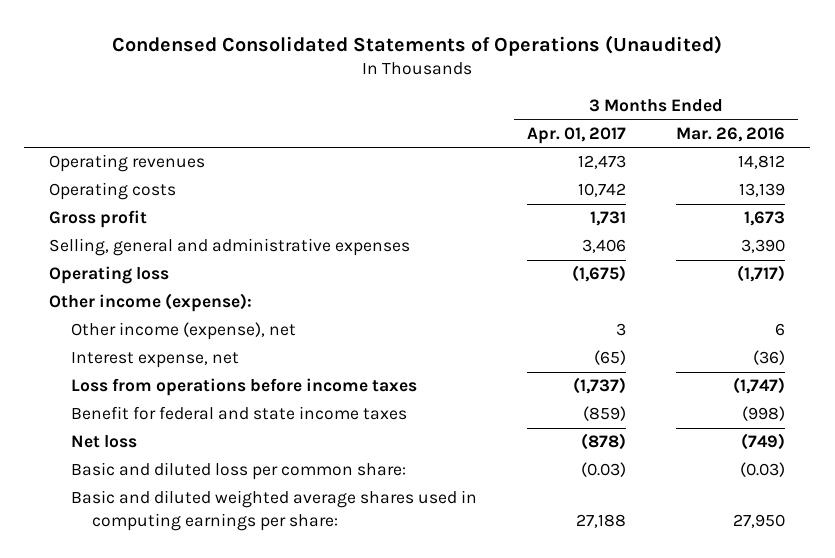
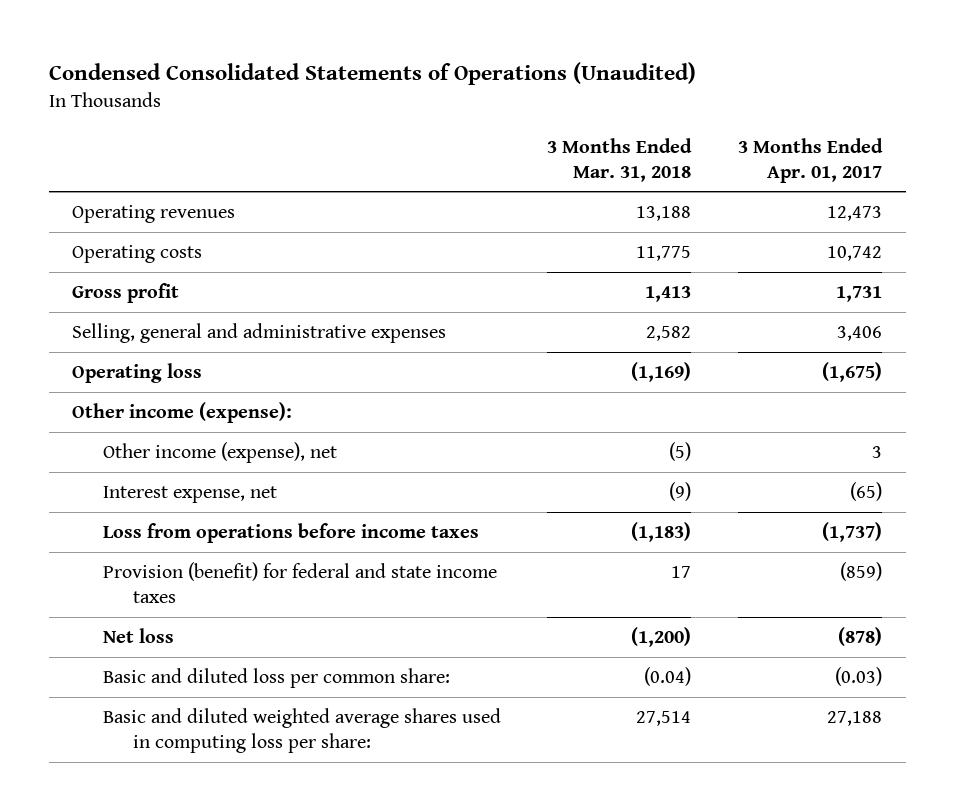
- | 3 Months Ended Apr. 01, 2017 | 3 Months Ended Mar. 26, 2016
+ | 3 Months Ended Mar. 31, 2018 | 3 Months Ended Apr. 01, 2017
- Benefit for federal and state income taxes | (859) | (998)
+ Provision (benefit) for federal and state income taxes | 17 | (859)
- Basic and diluted weighted average shares used in computing earnings per share: | 27,188 | 27,950
+ Basic and diluted weighted average shares used in computing loss per share: | 27,514 | 27,188

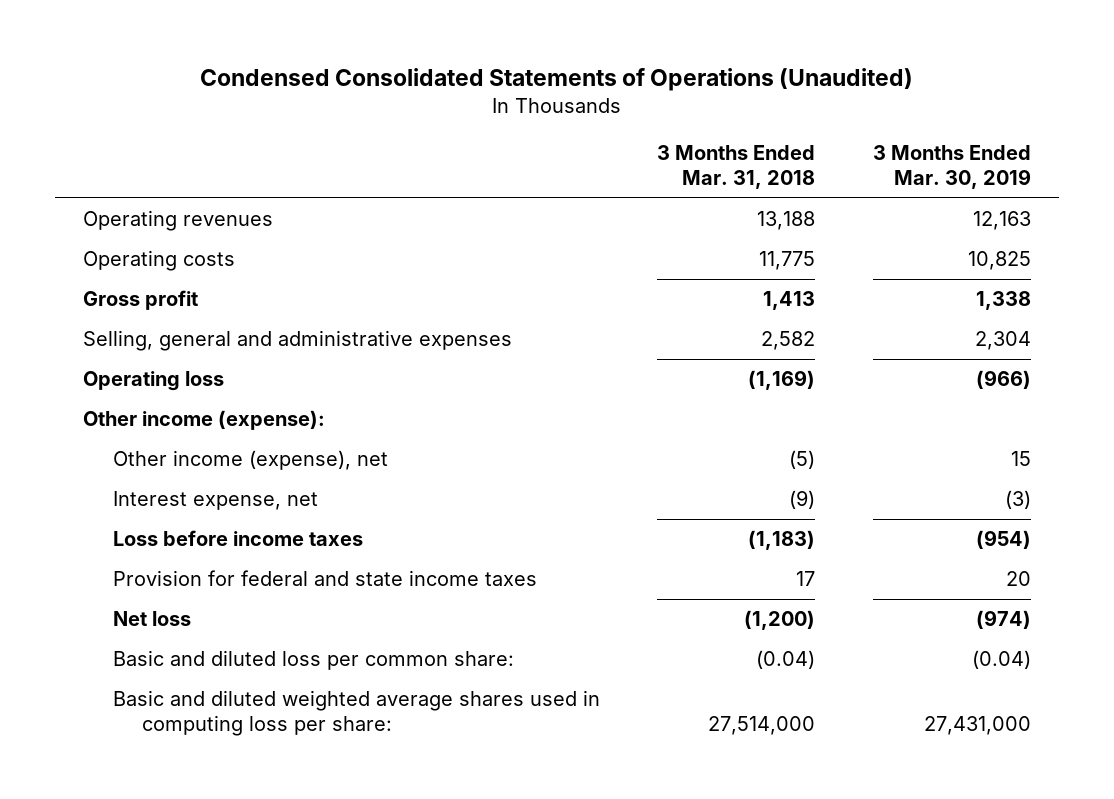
- | 3 Months Ended Mar. 31, 2018 | 3 Months Ended Apr. 01, 2017
+ | 3 Months Ended Mar. 31, 2018 | 3 Months Ended Mar. 30, 2019
- Loss from operations before income taxes | (1,183) | (1,737)
- Provision (benefit) for federal and state income taxes | 17 | (859)
+ Loss before income taxes | (1,183) | (954)
+ Provision for federal and state income taxes | 17 | 20
- Basic and diluted weighted average shares used in computing loss per share: | 27,514 | 27,188
+ Basic and diluted weighted average shares used in computing loss per share: | 27,514,000 | 27,431,000

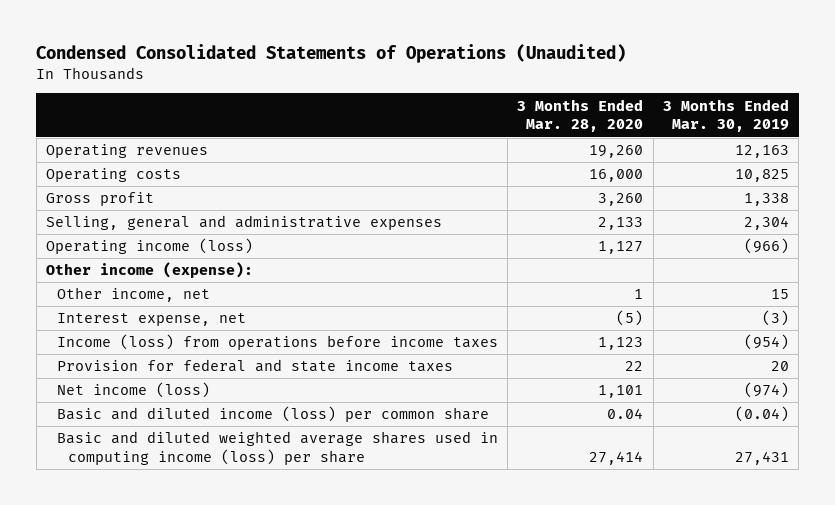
- | 3 Months Ended Mar. 31, 2018 | 3 Months Ended Mar. 30, 2019
+ | 3 Months Ended Mar. 28, 2020 | 3 Months Ended Mar. 30, 2019
- Operating loss | (1,169) | (966)
+ Operating income (loss) | 1,127 | (966)
- Other income (expense), net | (5) | 15
+ Other income, net | 1 | 15
- Loss before income taxes | (1,183) | (954)
+ Income (loss) from operations before income taxes | 1,123 | (954)
- Net loss | (1,200) | (974)
- Basic and diluted loss per common share: | (0.04) | (0.04)
- Basic and diluted weighted average shares used in computing loss per share: | 27,514,000 | 27,431,000
+ Net income (loss) | 1,101 | (974)
+ Basic and diluted income (loss) per common share | 0.04 | (0.04)
+ Basic and diluted weighted average shares used in computing income (loss) per share | 27,414 | 27,431

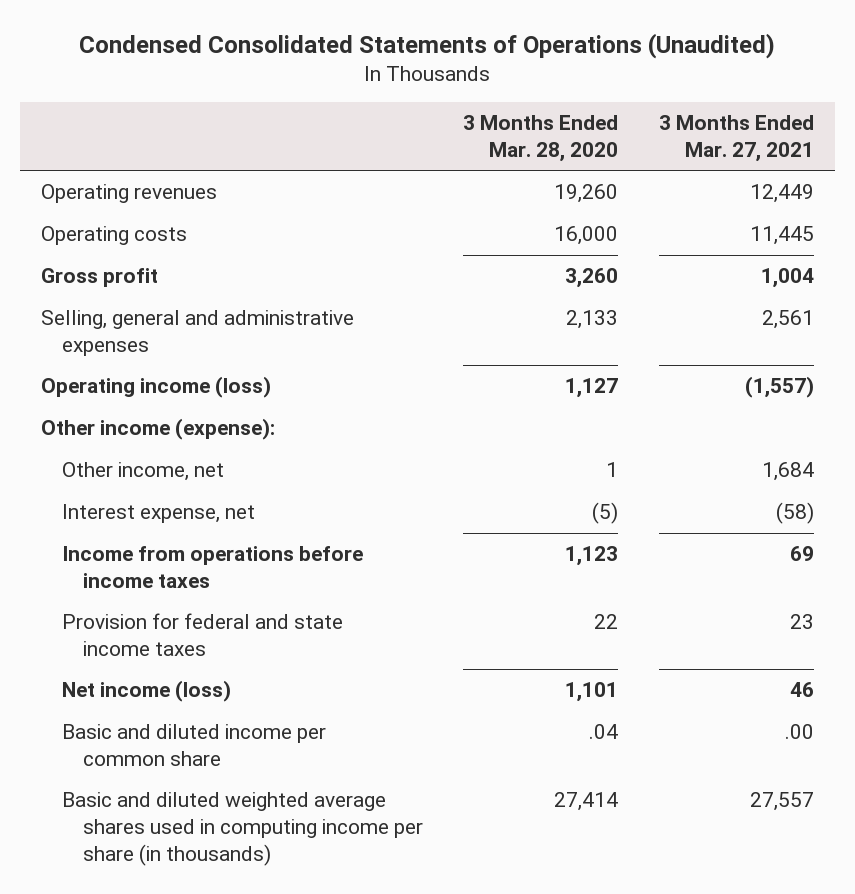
- | 3 Months Ended Mar. 28, 2020 | 3 Months Ended Mar. 30, 2019
+ | 3 Months Ended Mar. 28, 2020 | 3 Months Ended Mar. 27, 2021
- Income (loss) from operations before income taxes | 1,123 | (954)
+ Income from operations before income taxes | 1,123 | 69
- Basic and diluted income (loss) per common share | 0.04 | (0.04)
- Basic and diluted weighted average shares used in computing income (loss) per share | 27,414 | 27,431
+ Basic and diluted income per common share | .04 | .00
+ Basic and diluted weighted average shares used in computing income per share (in thousands) | 27,414 | 27,557

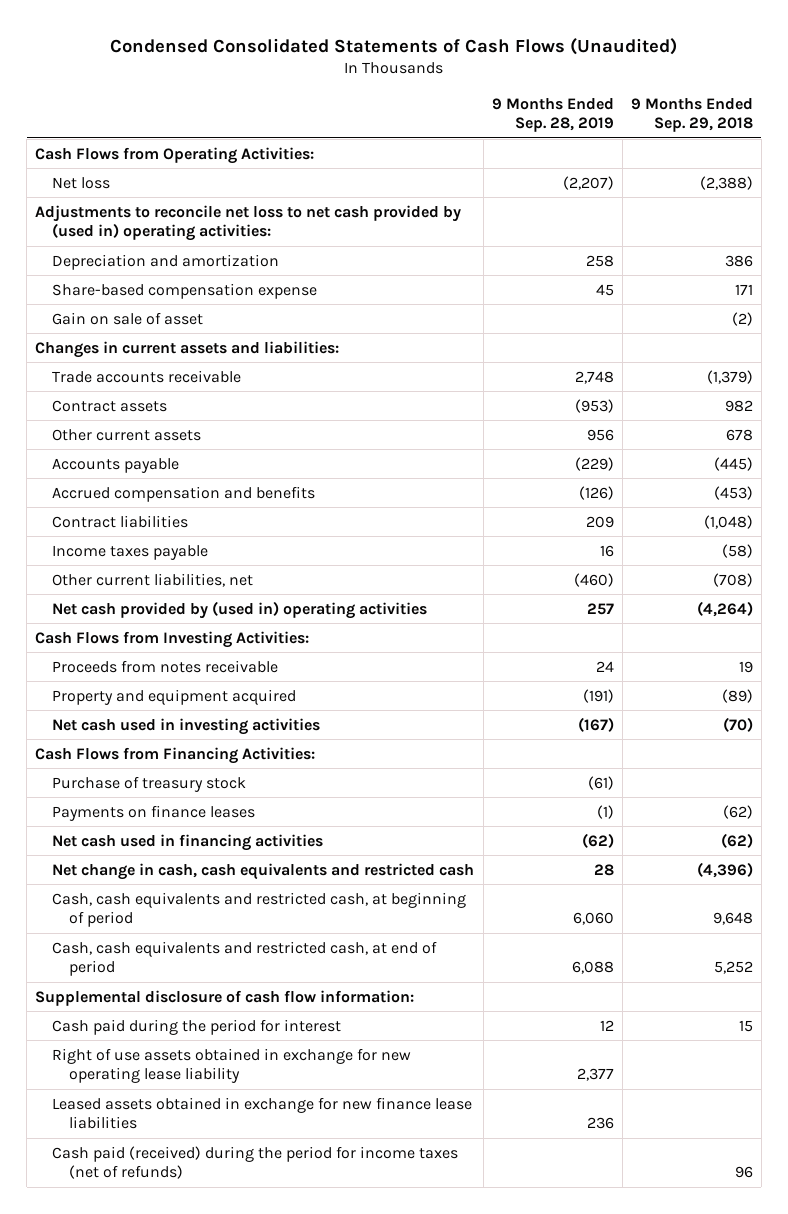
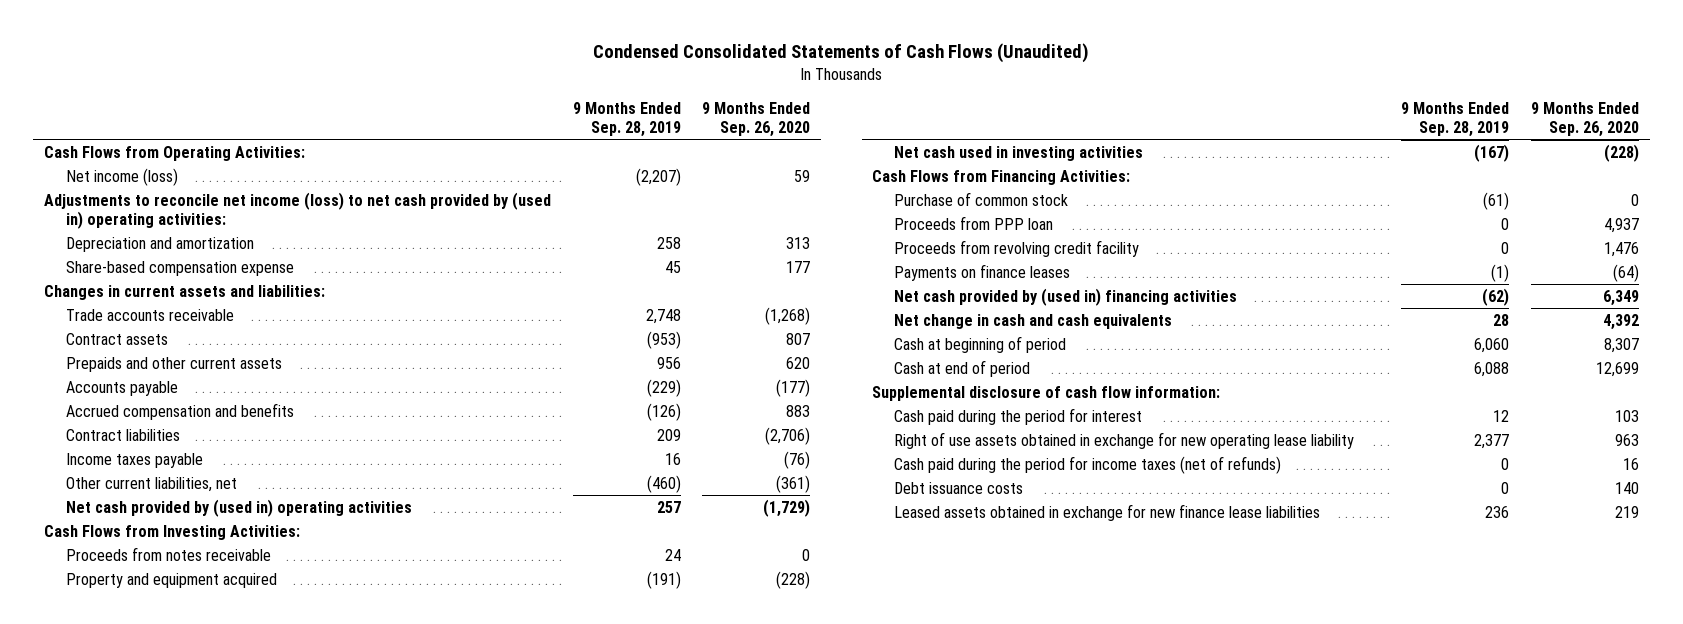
- | 9 Months Ended Sep. 28, 2019 | 9 Months Ended Sep. 29, 2018
+ | 9 Months Ended Sep. 28, 2019 | 9 Months Ended Sep. 26, 2020
- Net loss | (2,207) | (2,388)
- Adjustments to reconcile net loss to net cash provided by (used in) operating activities:
+ Net income (loss) | (2,207) | 59
+ Adjustments to reconcile net income (loss) to net cash provided by (used in) operating activities:
- Gain on sale of asset | | (2)
- Other current assets | 956 | 678
+ Prepaids and other current assets | 956 | 620
- Purchase of treasury stock | (61) |
+ Purchase of common stock | (61) | 0
+ Proceeds from PPP loan | 0 | 4,937
+ Proceeds from revolving credit facility | 0 | 1,476
- Net cash used in financing activities | (62) | (62)
- Net change in cash, cash equivalents and restricted cash | 28 | (4,396)
- Cash, cash equivalents and restricted cash, at beginning of period | 6,060 | 9,648
- Cash, cash equivalents and restricted cash, at end of period | 6,088 | 5,252
+ Net cash provided by (used in) financing activities | (62) | 6,349
+ Net change in cash and cash equivalents | 28 | 4,392
+ Cash at beginning of period | 6,060 | 8,307
+ Cash at end of period | 6,088 | 12,699
+ Cash paid during the period for income taxes (net of refunds) | 0 | 16
+ Debt issuance costs | 0 | 140
- Cash paid (received) during the period for income taxes (net of refunds) | | 96

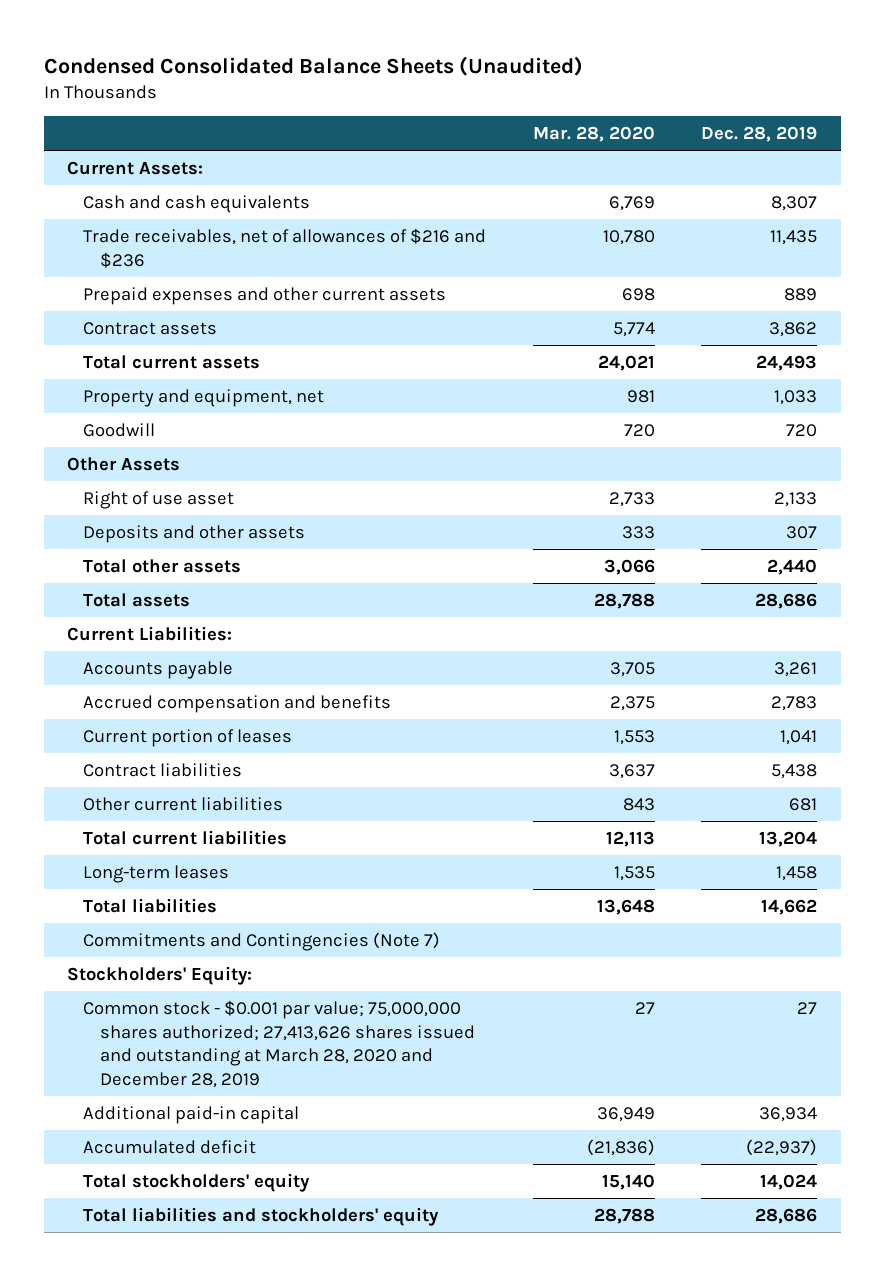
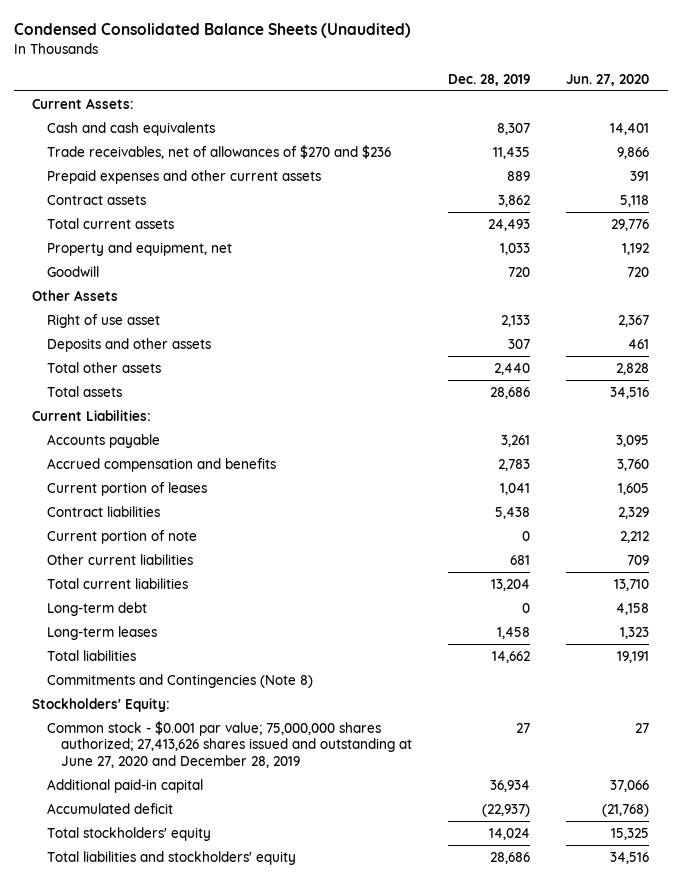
- | Mar. 28, 2020 | Dec. 28, 2019
+ | Dec. 28, 2019 | Jun. 27, 2020
- Trade receivables, net of allowances of $216 and $236 | 10,780 | 11,435
+ Trade receivables, net of allowances of $270 and $236 | 11,435 | 9,866
+ Current portion of note | 0 | 2,212
+ Long-term debt | 0 | 4,158
- Commitments and Contingencies (Note 7)
+ Commitments and Contingencies (Note 8)
- Common stock - $0.001 par value; 75,000,000 shares authorized; 27,413,626 shares issued and outstanding at March 28, 2020 and December 28, 2019 | 27 | 27
+ Common stock - $0.001 par value; 75,000,000 shares authorized; 27,413,626 shares issued and outstanding at June 27, 2020 and December 28, 2019 | 27 | 27

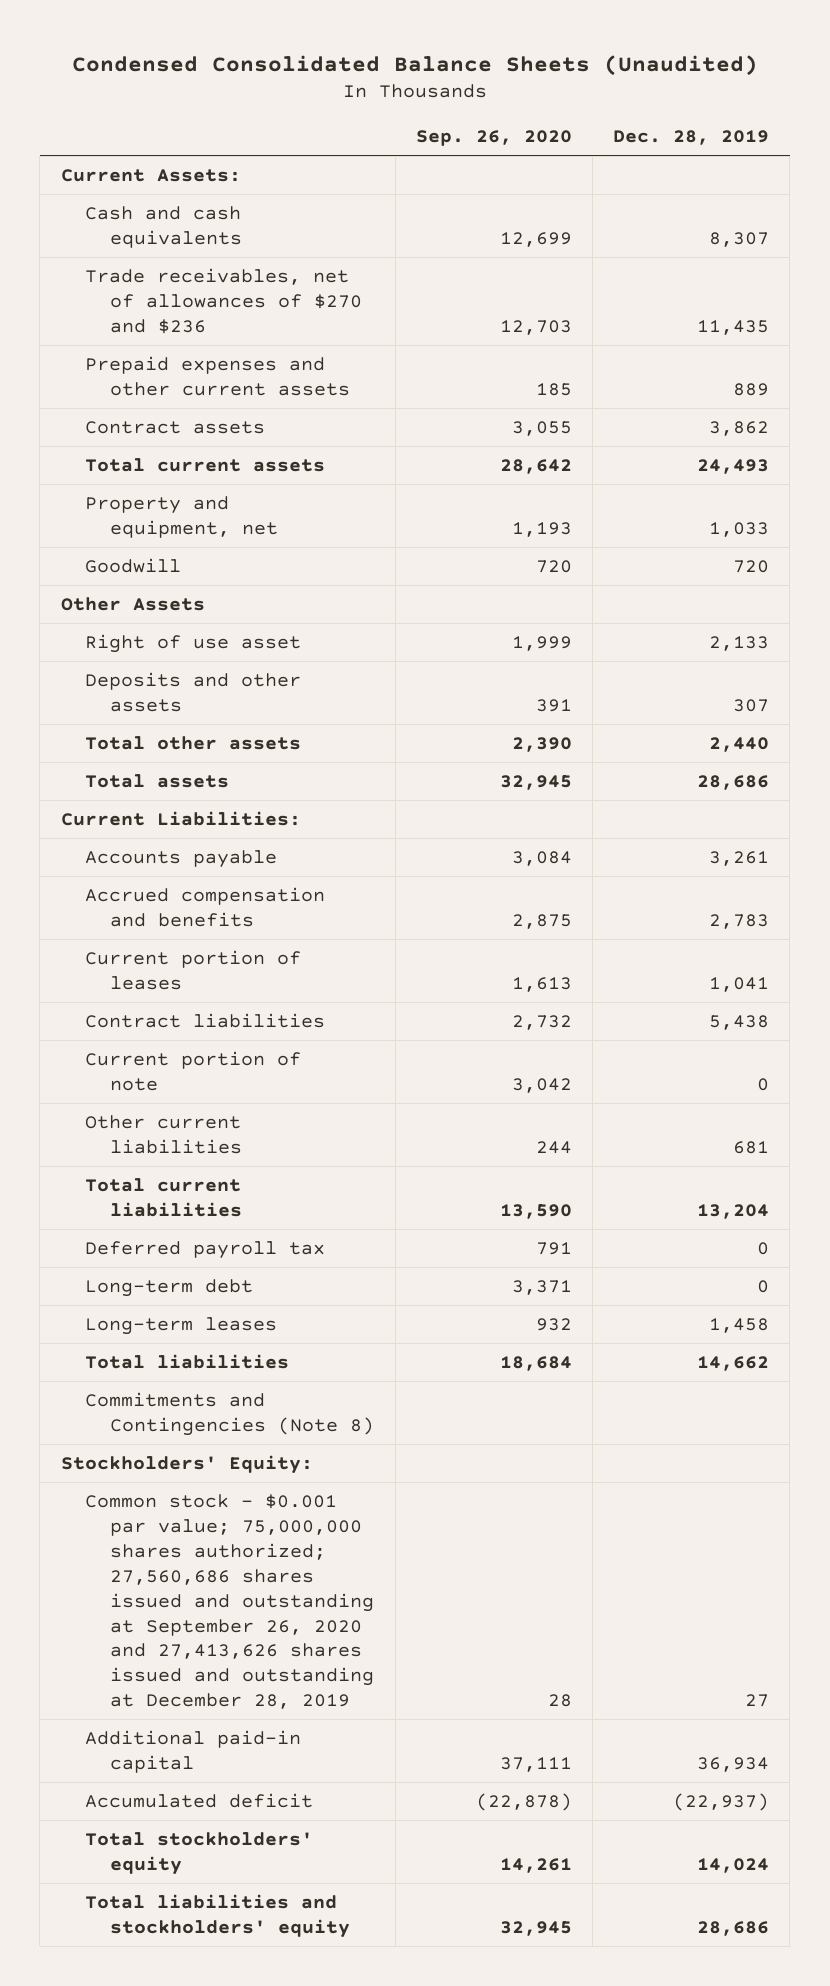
- | Dec. 28, 2019 | Jun. 27, 2020
+ | Sep. 26, 2020 | Dec. 28, 2019
+ Deferred payroll tax | 791 | 0
- Common stock - $0.001 par value; 75,000,000 shares authorized; 27,413,626 shares issued and outstanding at June 27, 2020 and December 28, 2019 | 27 | 27
+ Common stock - $0.001 par value; 75,000,000 shares authorized; 27,560,686 shares issued and outstanding at September 26, 2020 and 27,413,626 shares issued and outstanding at December 28, 2019 | 28 | 27

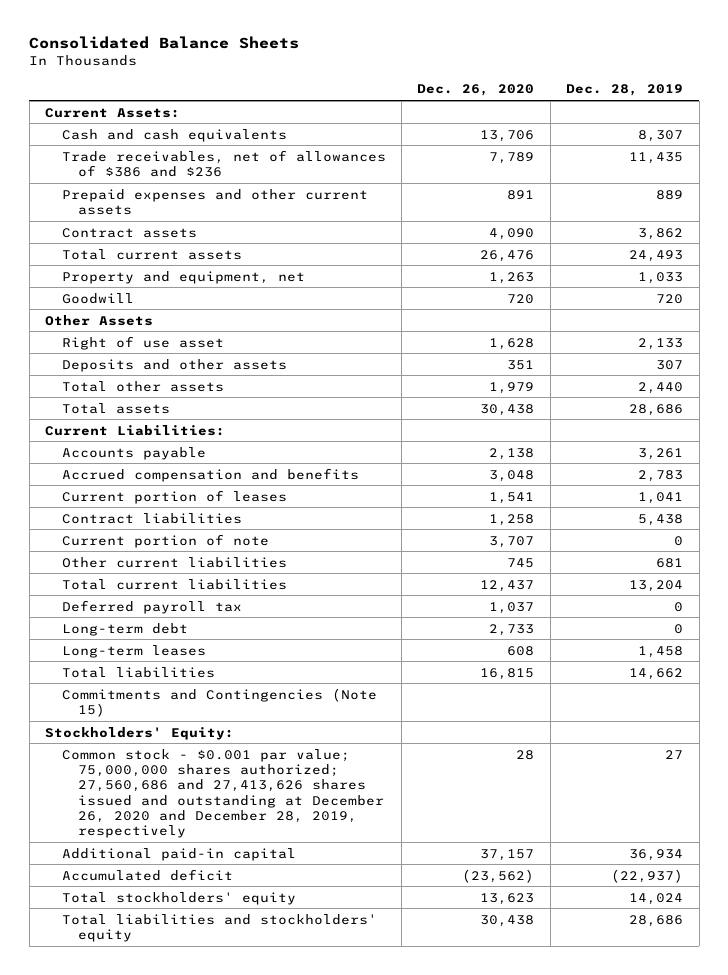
- Condensed Consolidated Balance Sheets (Unaudited)
+ Consolidated Balance Sheets
- | Sep. 26, 2020 | Dec. 28, 2019
+ | Dec. 26, 2020 | Dec. 28, 2019
- Trade receivables, net of allowances of $270 and $236 | 12,703 | 11,435
+ Trade receivables, net of allowances of $386 and $236 | 7,789 | 11,435
- Commitments and Contingencies (Note 8)
+ Commitments and Contingencies (Note 15)
- Common stock - $0.001 par value; 75,000,000 shares authorized; 27,560,686 shares issued and outstanding at September 26, 2020 and 27,413,626 shares issued and outstanding at December 28, 2019 | 28 | 27
+ Common stock - $0.001 par value; 75,000,000 shares authorized; 27,560,686 and 27,413,626 shares issued and outstanding at December 26, 2020 and December 28, 2019, respectively | 28 | 27

